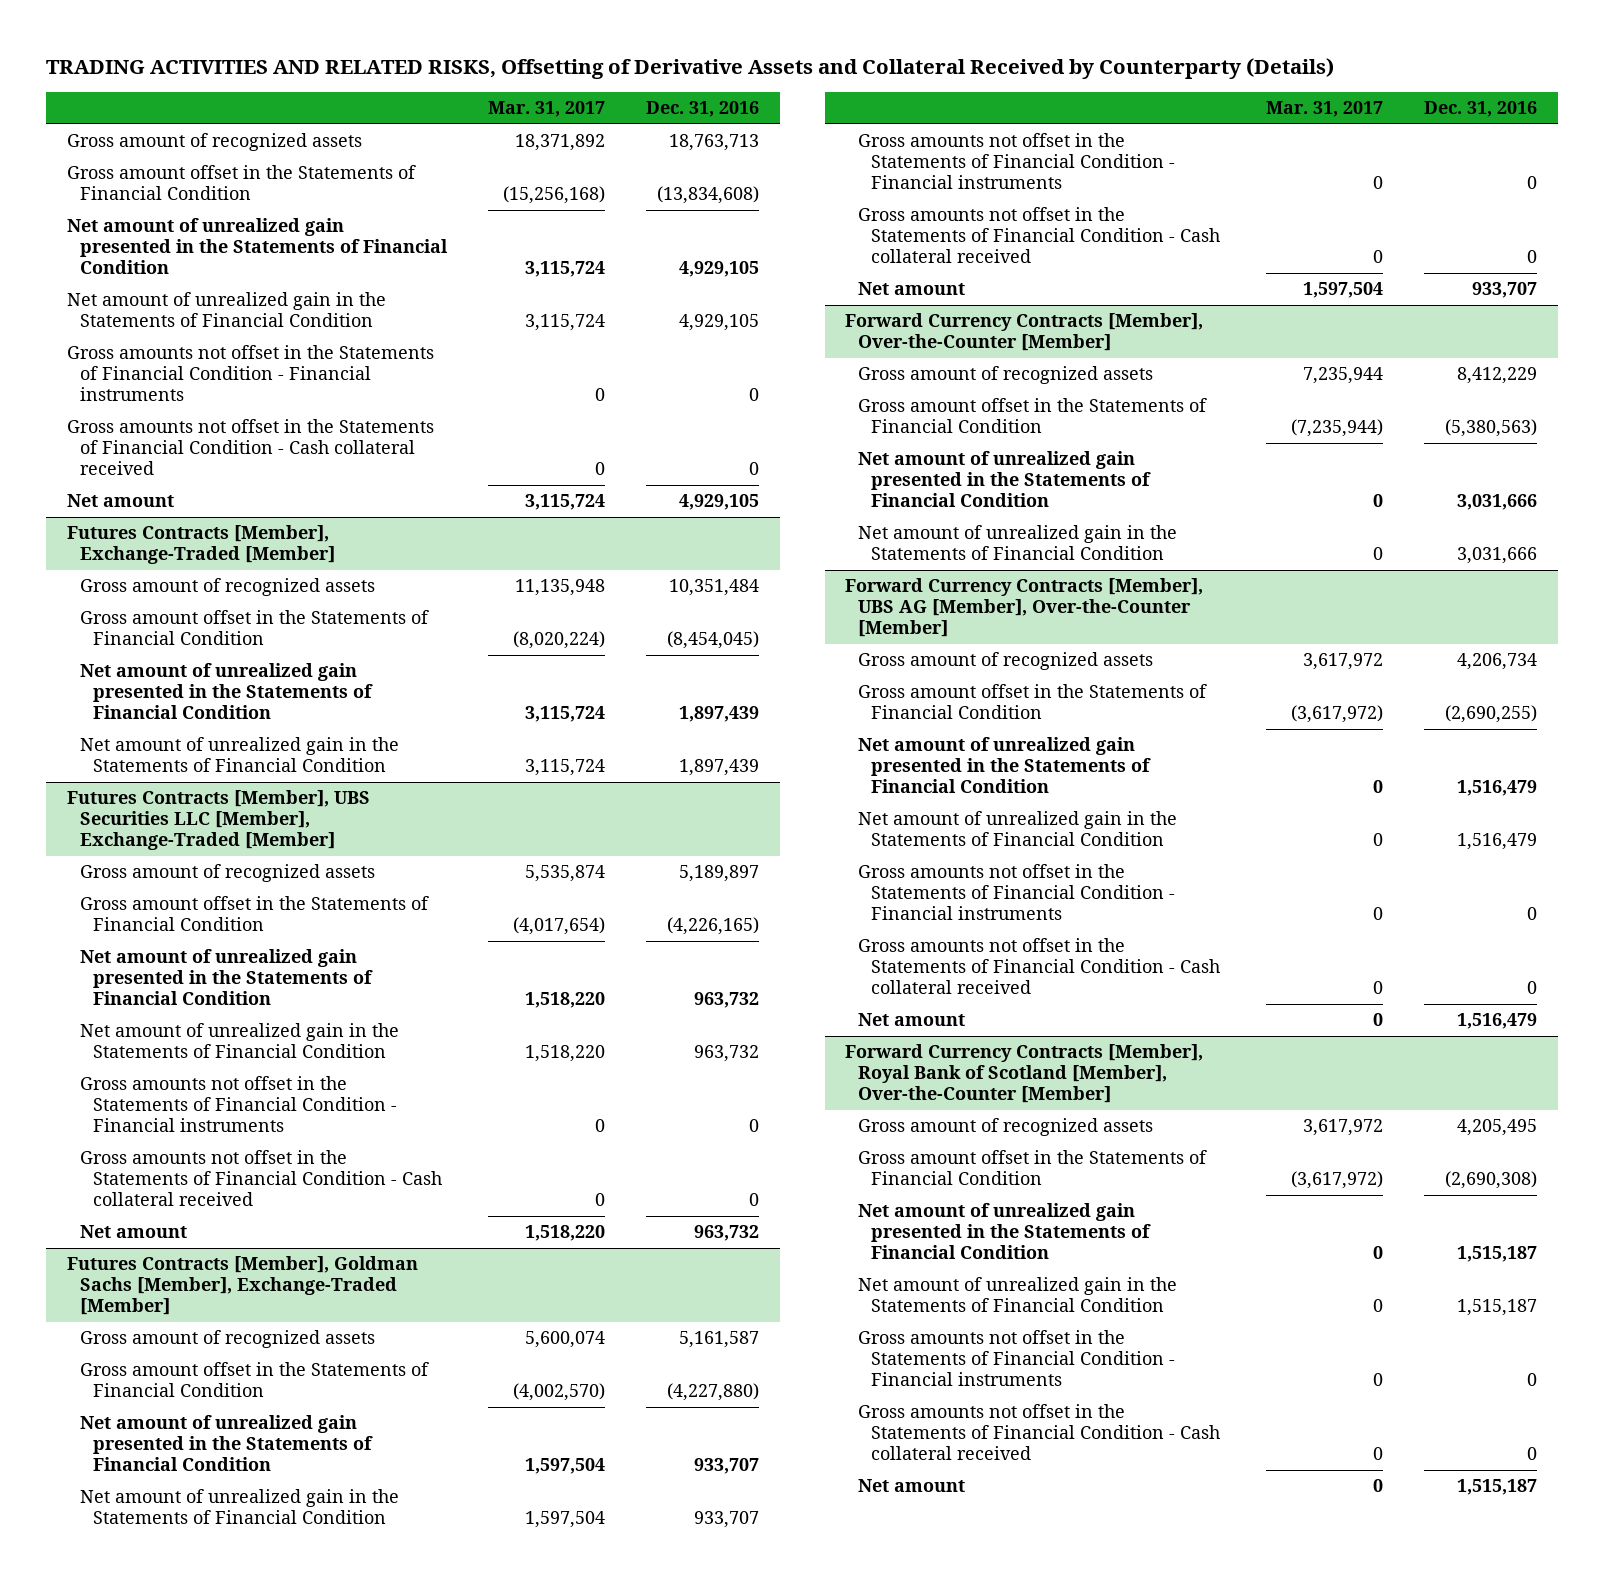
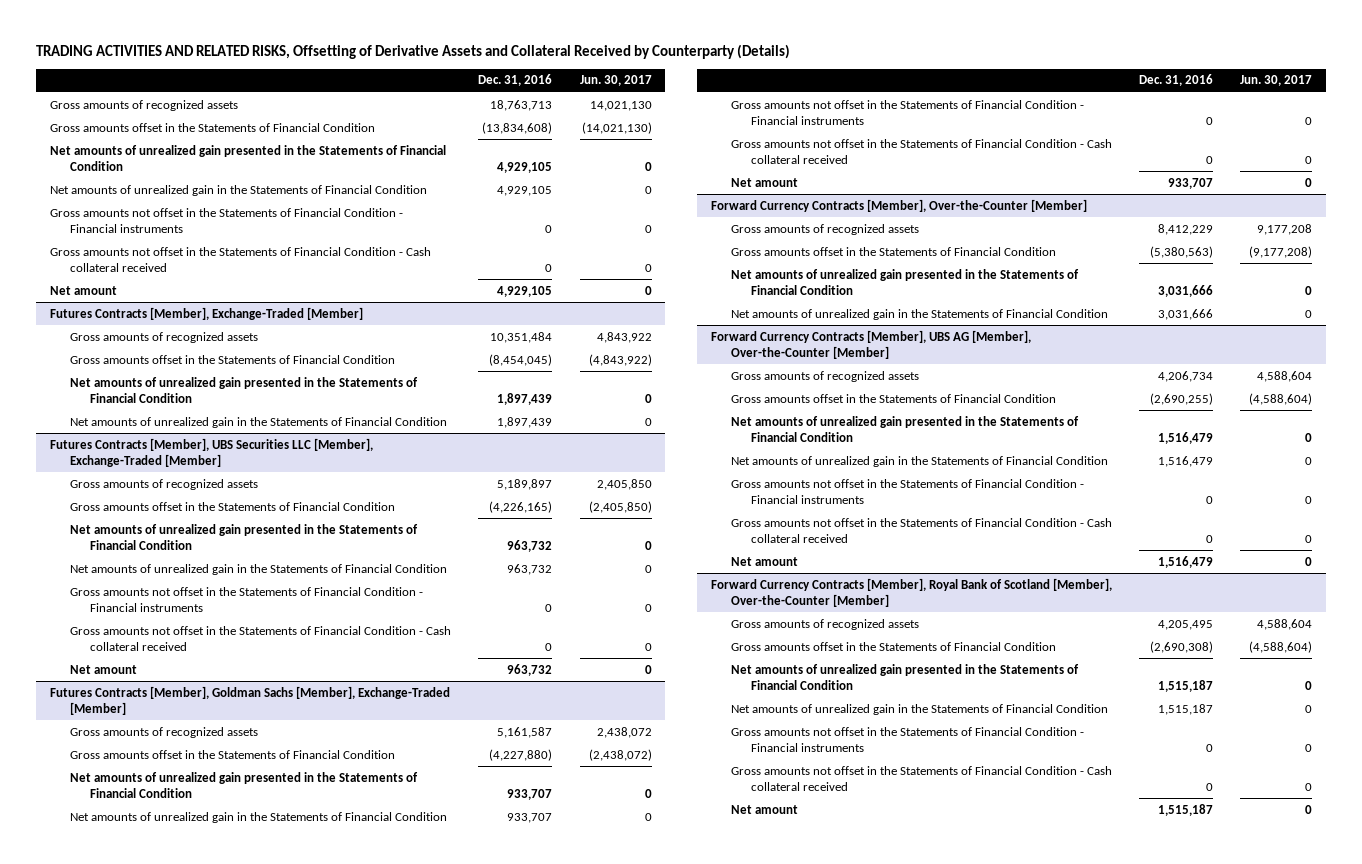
- | Mar. 31, 2017 | Dec. 31, 2016
+ | Dec. 31, 2016 | Jun. 30, 2017
- Gross amount of recognized assets | 18,371,892 | 18,763,713
- Gross amount offset in the Statements of Financial Condition | (15,256,168) | (13,834,608)
- Net amount of unrealized gain presented in the Statements of Financial Condition | 3,115,724 | 4,929,105
- Net amount of unrealized gain in the Statements of Financial Condition | 3,115,724 | 4,929,105
+ Gross amounts of recognized assets | 18,763,713 | 14,021,130
+ Gross amounts offset in the Statements of Financial Condition | (13,834,608) | (14,021,130)
+ Net amounts of unrealized gain presented in the Statements of Financial Condition | 4,929,105 | 0
+ Net amounts of unrealized gain in the Statements of Financial Condition | 4,929,105 | 0
@ Futures Contracts [Member], Exchange-Traded [Member]
- Gross amount of recognized assets | 11,135,948 | 10,351,484
- Gross amount offset in the Statements of Financial Condition | (8,020,224) | (8,454,045)
- Net amount of unrealized gain presented in the Statements of Financial Condition | 3,115,724 | 1,897,439
- Net amount of unrealized gain in the Statements of Financial Condition | 3,115,724 | 1,897,439
+ Gross amounts of recognized assets | 10,351,484 | 4,843,922
+ Gross amounts offset in the Statements of Financial Condition | (8,454,045) | (4,843,922)
+ Net amounts of unrealized gain presented in the Statements of Financial Condition | 1,897,439 | 0
+ Net amounts of unrealized gain in the Statements of Financial Condition | 1,897,439 | 0
@ Futures Contracts [Member], UBS Securities LLC [Member], Exchange-Traded [Member]
- Gross amount of recognized assets | 5,535,874 | 5,189,897
- Gross amount offset in the Statements of Financial Condition | (4,017,654) | (4,226,165)
- Net amount of unrealized gain presented in the Statements of Financial Condition | 1,518,220 | 963,732
- Net amount of unrealized gain in the Statements of Financial Condition | 1,518,220 | 963,732
+ Gross amounts of recognized assets | 5,189,897 | 2,405,850
+ Gross amounts offset in the Statements of Financial Condition | (4,226,165) | (2,405,850)
+ Net amounts of unrealized gain presented in the Statements of Financial Condition | 963,732 | 0
+ Net amounts of unrealized gain in the Statements of Financial Condition | 963,732 | 0
@ Futures Contracts [Member], Goldman Sachs [Member], Exchange-Traded [Member]
- Gross amount of recognized assets | 5,600,074 | 5,161,587
- Gross amount offset in the Statements of Financial Condition | (4,002,570) | (4,227,880)
- Net amount of unrealized gain presented in the Statements of Financial Condition | 1,597,504 | 933,707
- Net amount of unrealized gain in the Statements of Financial Condition | 1,597,504 | 933,707
+ Gross amounts of recognized assets | 5,161,587 | 2,438,072
+ Gross amounts offset in the Statements of Financial Condition | (4,227,880) | (2,438,072)
+ Net amounts of unrealized gain presented in the Statements of Financial Condition | 933,707 | 0
+ Net amounts of unrealized gain in the Statements of Financial Condition | 933,707 | 0
@ Forward Currency Contracts [Member], Over-the-Counter [Member]
- Gross amount of recognized assets | 7,235,944 | 8,412,229
- Gross amount offset in the Statements of Financial Condition | (7,235,944) | (5,380,563)
- Net amount of unrealized gain presented in the Statements of Financial Condition | 0 | 3,031,666
- Net amount of unrealized gain in the Statements of Financial Condition | 0 | 3,031,666
+ Gross amounts of recognized assets | 8,412,229 | 9,177,208
+ Gross amounts offset in the Statements of Financial Condition | (5,380,563) | (9,177,208)
+ Net amounts of unrealized gain presented in the Statements of Financial Condition | 3,031,666 | 0
+ Net amounts of unrealized gain in the Statements of Financial Condition | 3,031,666 | 0
@ Forward Currency Contracts [Member], UBS AG [Member], Over-the-Counter [Member]
- Gross amount of recognized assets | 3,617,972 | 4,206,734
- Gross amount offset in the Statements of Financial Condition | (3,617,972) | (2,690,255)
- Net amount of unrealized gain presented in the Statements of Financial Condition | 0 | 1,516,479
- Net amount of unrealized gain in the Statements of Financial Condition | 0 | 1,516,479
+ Gross amounts of recognized assets | 4,206,734 | 4,588,604
+ Gross amounts offset in the Statements of Financial Condition | (2,690,255) | (4,588,604)
+ Net amounts of unrealized gain presented in the Statements of Financial Condition | 1,516,479 | 0
+ Net amounts of unrealized gain in the Statements of Financial Condition | 1,516,479 | 0
@ Forward Currency Contracts [Member], Royal Bank of Scotland [Member], Over-the-Counter [Member]
- Gross amount of recognized assets | 3,617,972 | 4,205,495
- Gross amount offset in the Statements of Financial Condition | (3,617,972) | (2,690,308)
- Net amount of unrealized gain presented in the Statements of Financial Condition | 0 | 1,515,187
- Net amount of unrealized gain in the Statements of Financial Condition | 0 | 1,515,187
+ Gross amounts of recognized assets | 4,205,495 | 4,588,604
+ Gross amounts offset in the Statements of Financial Condition | (2,690,308) | (4,588,604)
+ Net amounts of unrealized gain presented in the Statements of Financial Condition | 1,515,187 | 0
+ Net amounts of unrealized gain in the Statements of Financial Condition | 1,515,187 | 0

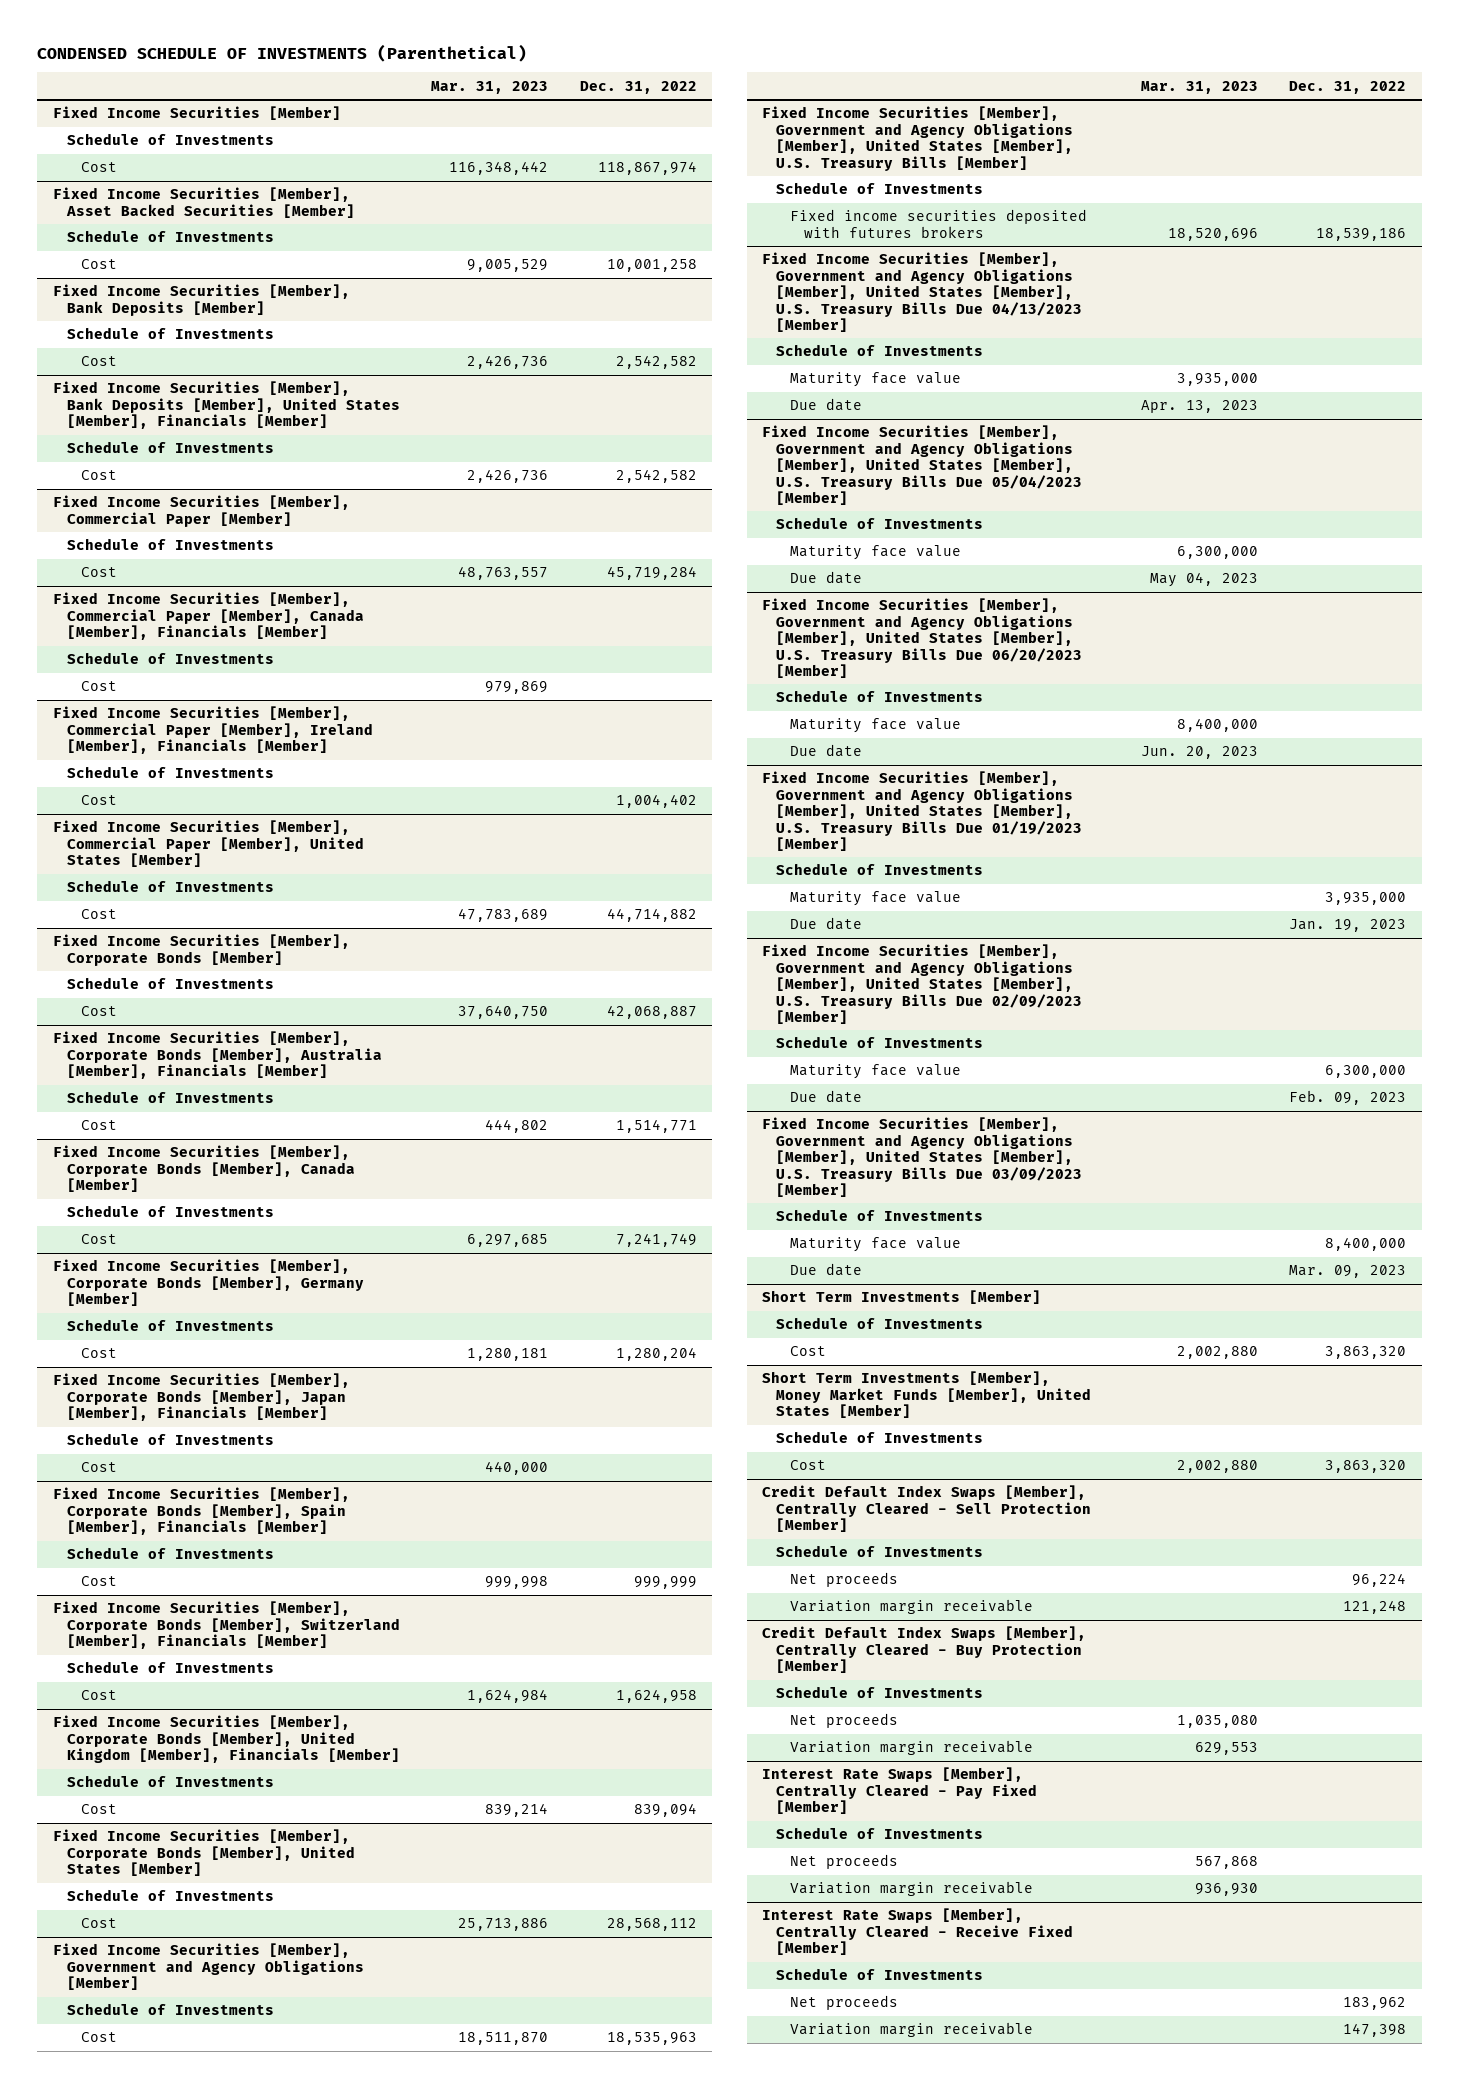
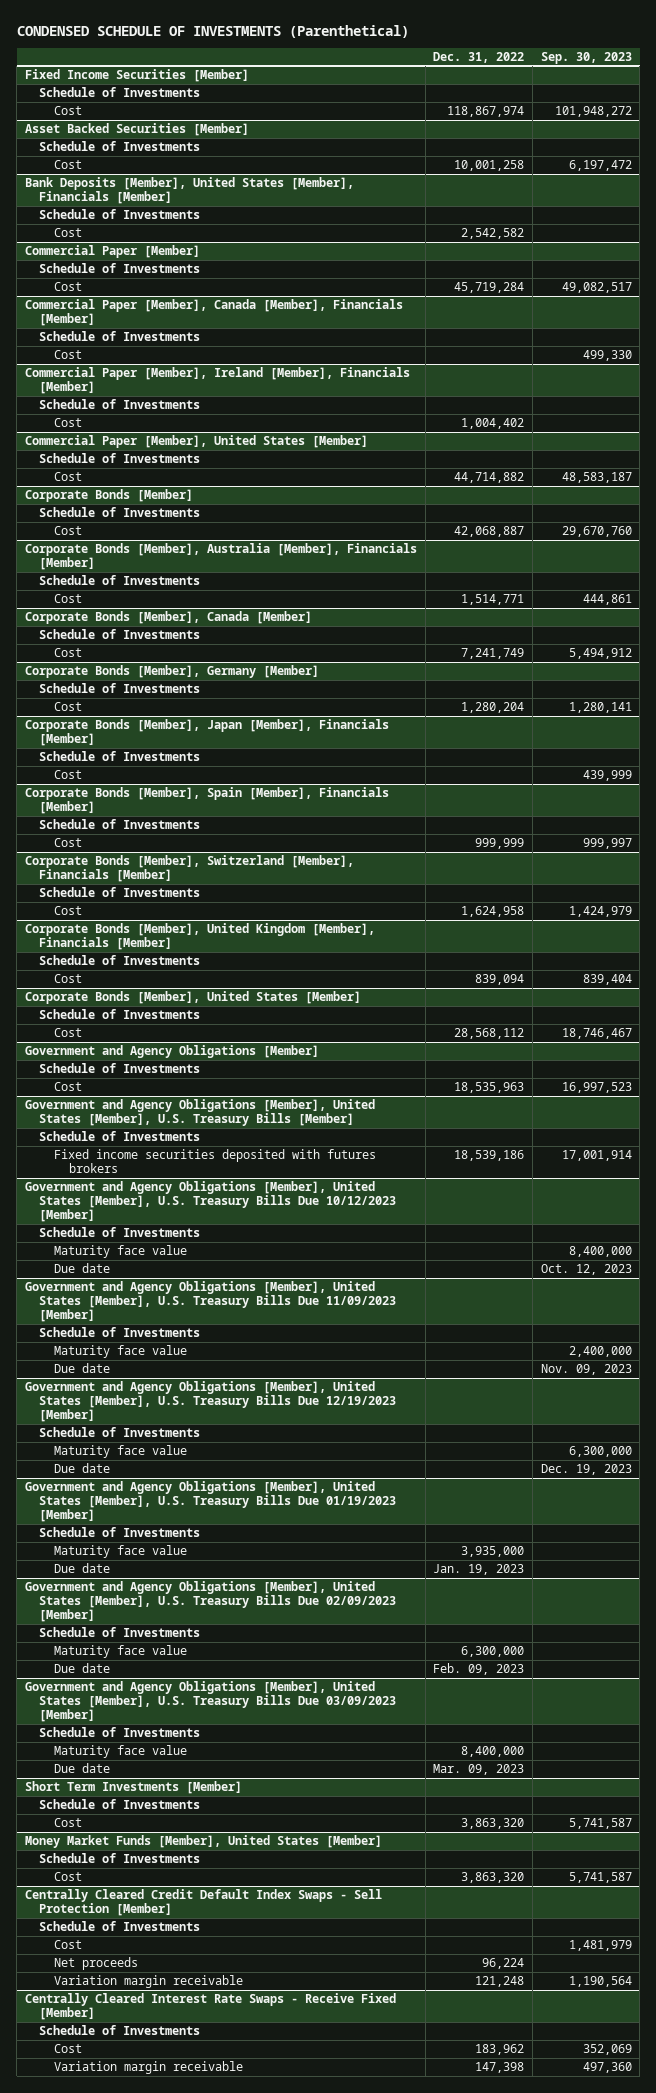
- | Mar. 31, 2023 | Dec. 31, 2022
+ | Dec. 31, 2022 | Sep. 30, 2023
- Fixed Income Securities [Member], Asset Backed Securities [Member]
+ Asset Backed Securities [Member]
- Fixed Income Securities [Member], Bank Deposits [Member]
- Schedule of Investments
- Cost | 2,426,736 | 2,542,582
- Fixed Income Securities [Member], Bank Deposits [Member], United States [Member], Financials [Member]
+ Bank Deposits [Member], United States [Member], Financials [Member]
- Fixed Income Securities [Member], Commercial Paper [Member]
+ Commercial Paper [Member]
- Fixed Income Securities [Member], Commercial Paper [Member], Canada [Member], Financials [Member]
+ Commercial Paper [Member], Canada [Member], Financials [Member]
- Fixed Income Securities [Member], Commercial Paper [Member], Ireland [Member], Financials [Member]
+ Commercial Paper [Member], Ireland [Member], Financials [Member]
- Fixed Income Securities [Member], Commercial Paper [Member], United States [Member]
+ Commercial Paper [Member], United States [Member]
- Fixed Income Securities [Member], Corporate Bonds [Member]
+ Corporate Bonds [Member]
- Fixed Income Securities [Member], Corporate Bonds [Member], Australia [Member], Financials [Member]
+ Corporate Bonds [Member], Australia [Member], Financials [Member]
- Fixed Income Securities [Member], Corporate Bonds [Member], Canada [Member]
+ Corporate Bonds [Member], Canada [Member]
- Fixed Income Securities [Member], Corporate Bonds [Member], Germany [Member]
+ Corporate Bonds [Member], Germany [Member]
- Fixed Income Securities [Member], Corporate Bonds [Member], Japan [Member], Financials [Member]
+ Corporate Bonds [Member], Japan [Member], Financials [Member]
- Fixed Income Securities [Member], Corporate Bonds [Member], Spain [Member], Financials [Member]
+ Corporate Bonds [Member], Spain [Member], Financials [Member]
- Fixed Income Securities [Member], Corporate Bonds [Member], Switzerland [Member], Financials [Member]
+ Corporate Bonds [Member], Switzerland [Member], Financials [Member]
- Fixed Income Securities [Member], Corporate Bonds [Member], United Kingdom [Member], Financials [Member]
+ Corporate Bonds [Member], United Kingdom [Member], Financials [Member]
- Fixed Income Securities [Member], Corporate Bonds [Member], United States [Member]
+ Corporate Bonds [Member], United States [Member]
- Fixed Income Securities [Member], Government and Agency Obligations [Member]
+ Government and Agency Obligations [Member]
- Fixed Income Securities [Member], Government and Agency Obligations [Member], United States [Member], U.S. Treasury Bills [Member]
+ Government and Agency Obligations [Member], United States [Member], U.S. Treasury Bills [Member]
- Fixed Income Securities [Member], Government and Agency Obligations [Member], United States [Member], U.S. Treasury Bills Due 04/13/2023 [Member]
+ Government and Agency Obligations [Member], United States [Member], U.S. Treasury Bills Due 10/12/2023 [Member]
- Fixed Income Securities [Member], Government and Agency Obligations [Member], United States [Member], U.S. Treasury Bills Due 05/04/2023 [Member]
+ Government and Agency Obligations [Member], United States [Member], U.S. Treasury Bills Due 11/09/2023 [Member]
- Fixed Income Securities [Member], Government and Agency Obligations [Member], United States [Member], U.S. Treasury Bills Due 06/20/2023 [Member]
+ Government and Agency Obligations [Member], United States [Member], U.S. Treasury Bills Due 12/19/2023 [Member]
- Fixed Income Securities [Member], Government and Agency Obligations [Member], United States [Member], U.S. Treasury Bills Due 01/19/2023 [Member]
+ Government and Agency Obligations [Member], United States [Member], U.S. Treasury Bills Due 01/19/2023 [Member]
- Fixed Income Securities [Member], Government and Agency Obligations [Member], United States [Member], U.S. Treasury Bills Due 02/09/2023 [Member]
+ Government and Agency Obligations [Member], United States [Member], U.S. Treasury Bills Due 02/09/2023 [Member]
- Fixed Income Securities [Member], Government and Agency Obligations [Member], United States [Member], U.S. Treasury Bills Due 03/09/2023 [Member]
+ Government and Agency Obligations [Member], United States [Member], U.S. Treasury Bills Due 03/09/2023 [Member]
- Short Term Investments [Member], Money Market Funds [Member], United States [Member]
+ Money Market Funds [Member], United States [Member]
- Credit Default Index Swaps [Member], Centrally Cleared - Sell Protection [Member]
+ Centrally Cleared Credit Default Index Swaps - Sell Protection [Member]
+ Cost | | 1,481,979
- Credit Default Index Swaps [Member], Centrally Cleared - Buy Protection [Member]
- Schedule of Investments
- Net proceeds | 1,035,080 |
- Variation margin receivable | 629,553 |
- Interest Rate Swaps [Member], Centrally Cleared - Pay Fixed [Member]
- Schedule of Investments
- Net proceeds | 567,868 |
- Variation margin receivable | 936,930 |
- Interest Rate Swaps [Member], Centrally Cleared - Receive Fixed [Member]
+ Centrally Cleared Interest Rate Swaps - Receive Fixed [Member]
- Net proceeds | | 183,962
+ Cost | 183,962 | 352,069

